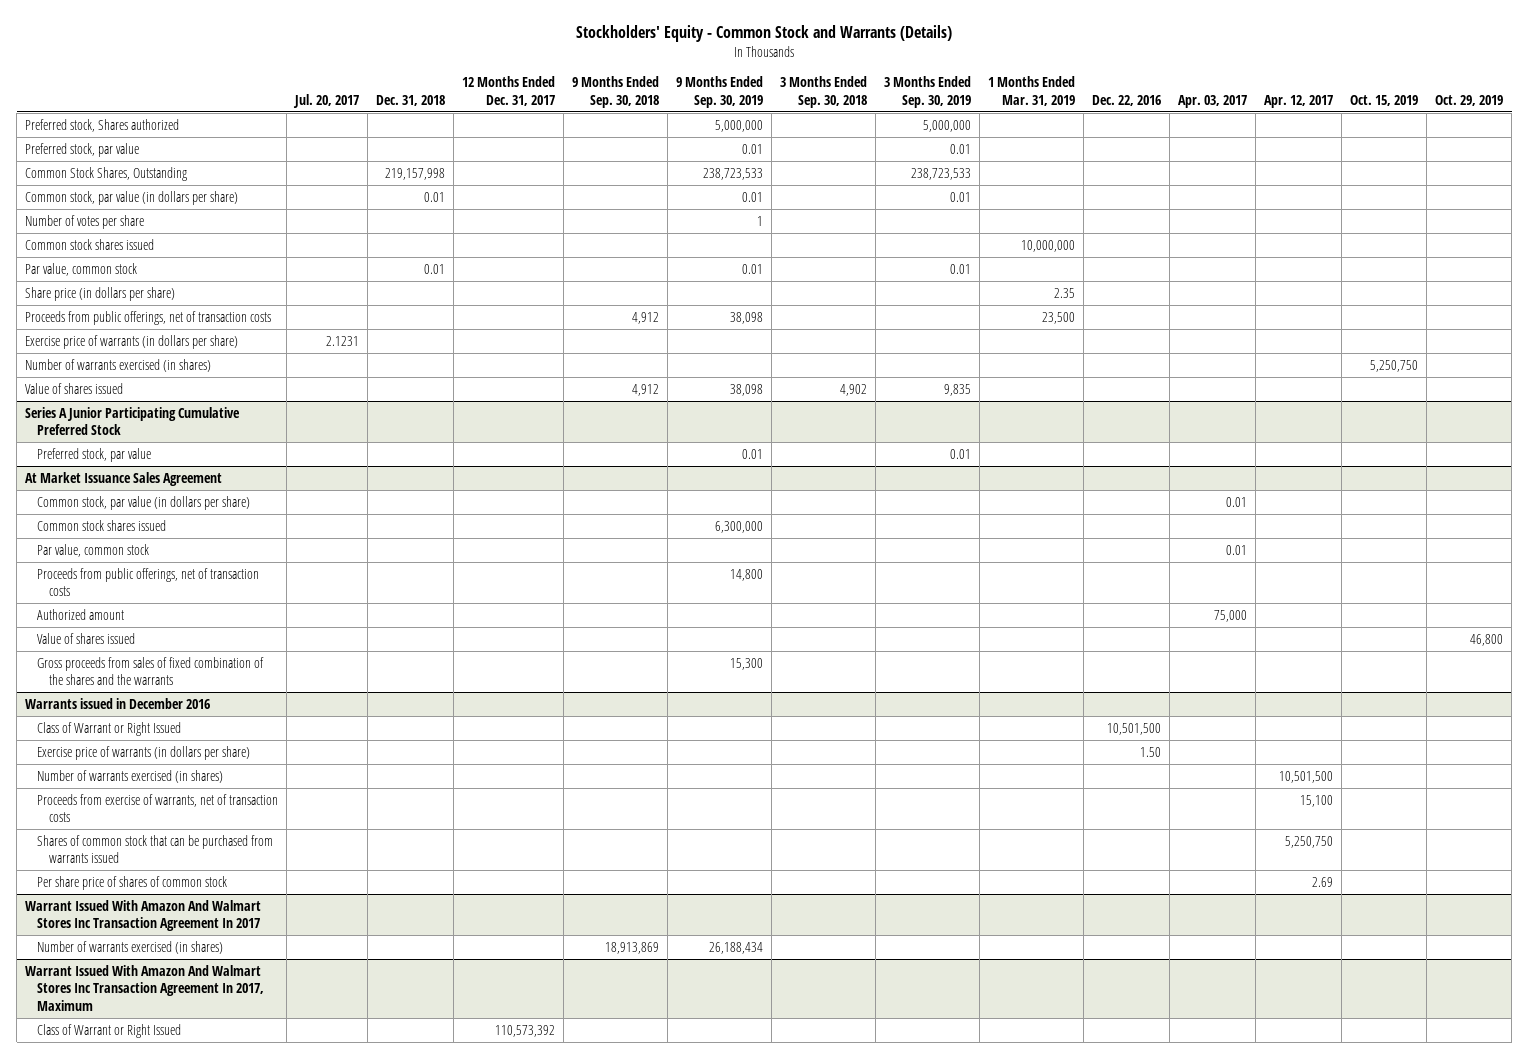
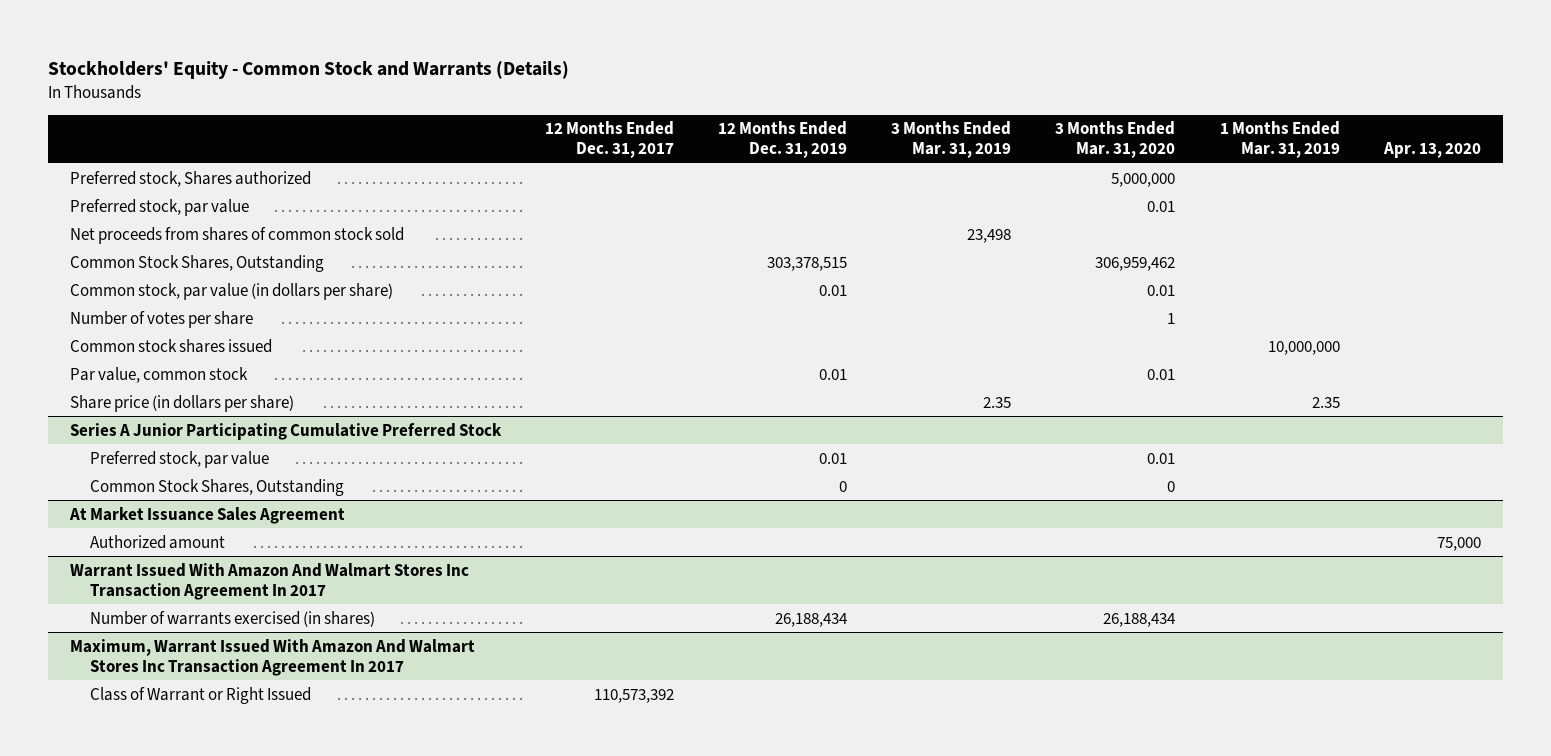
- | Jul. 20, 2017 | Dec. 31, 2018 | 12 Months Ended Dec. 31, 2017 | 9 Months Ended Sep. 30, 2018 | 9 Months Ended Sep. 30, 2019 | 3 Months Ended Sep. 30, 2018 | 3 Months Ended Sep. 30, 2019 | 1 Months Ended Mar. 31, 2019 | Dec. 22, 2016 | Apr. 03, 2017 | Apr. 12, 2017 | Oct. 15, 2019 | Oct. 29, 2019
+ | 12 Months Ended Dec. 31, 2017 | 12 Months Ended Dec. 31, 2019 | 3 Months Ended Mar. 31, 2019 | 3 Months Ended Mar. 31, 2020 | 1 Months Ended Mar. 31, 2019 | Apr. 13, 2020
+ Net proceeds from shares of common stock sold | | | 23,498 | | |
- Proceeds from public offerings, net of transaction costs | | | | 4,912 | 38,098 | | | 23,500 | | | | |
- Exercise price of warrants (in dollars per share) | 2.1231 | | | | | | | | | | | |
- Number of warrants exercised (in shares) | | | | | | | | | | | | 5,250,750 |
- Value of shares issued | | | | 4,912 | 38,098 | 4,902 | 9,835 | | | | | |
@ Series A Junior Participating Cumulative Preferred Stock
+ Common Stock Shares, Outstanding | | 0 | | 0 | |
@ At Market Issuance Sales Agreement
- Common stock, par value (in dollars per share) | | | | | | | | | | 0.01 | | |
- Common stock shares issued | | | | | 6,300,000 | | | | | | | |
- Par value, common stock | | | | | | | | | | 0.01 | | |
- Proceeds from public offerings, net of transaction costs | | | | | 14,800 | | | | | | | |
- Value of shares issued | | | | | | | | | | | | | 46,800
- Gross proceeds from sales of fixed combination of the shares and the warrants | | | | | 15,300 | | | | | | | |
- Warrants issued in December 2016
- Class of Warrant or Right Issued | | | | | | | | | 10,501,500 | | | |
- Exercise price of warrants (in dollars per share) | | | | | | | | | 1.50 | | | |
- Number of warrants exercised (in shares) | | | | | | | | | | | 10,501,500 | |
- Proceeds from exercise of warrants, net of transaction costs | | | | | | | | | | | 15,100 | |
- Shares of common stock that can be purchased from warrants issued | | | | | | | | | | | 5,250,750 | |
- Per share price of shares of common stock | | | | | | | | | | | 2.69 | |
- Warrant Issued With Amazon And Walmart Stores Inc Transaction Agreement In 2017, Maximum
+ Maximum, Warrant Issued With Amazon And Walmart Stores Inc Transaction Agreement In 2017

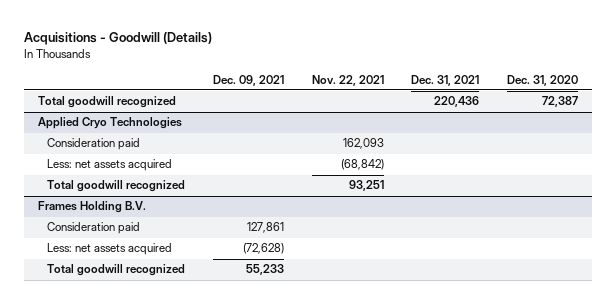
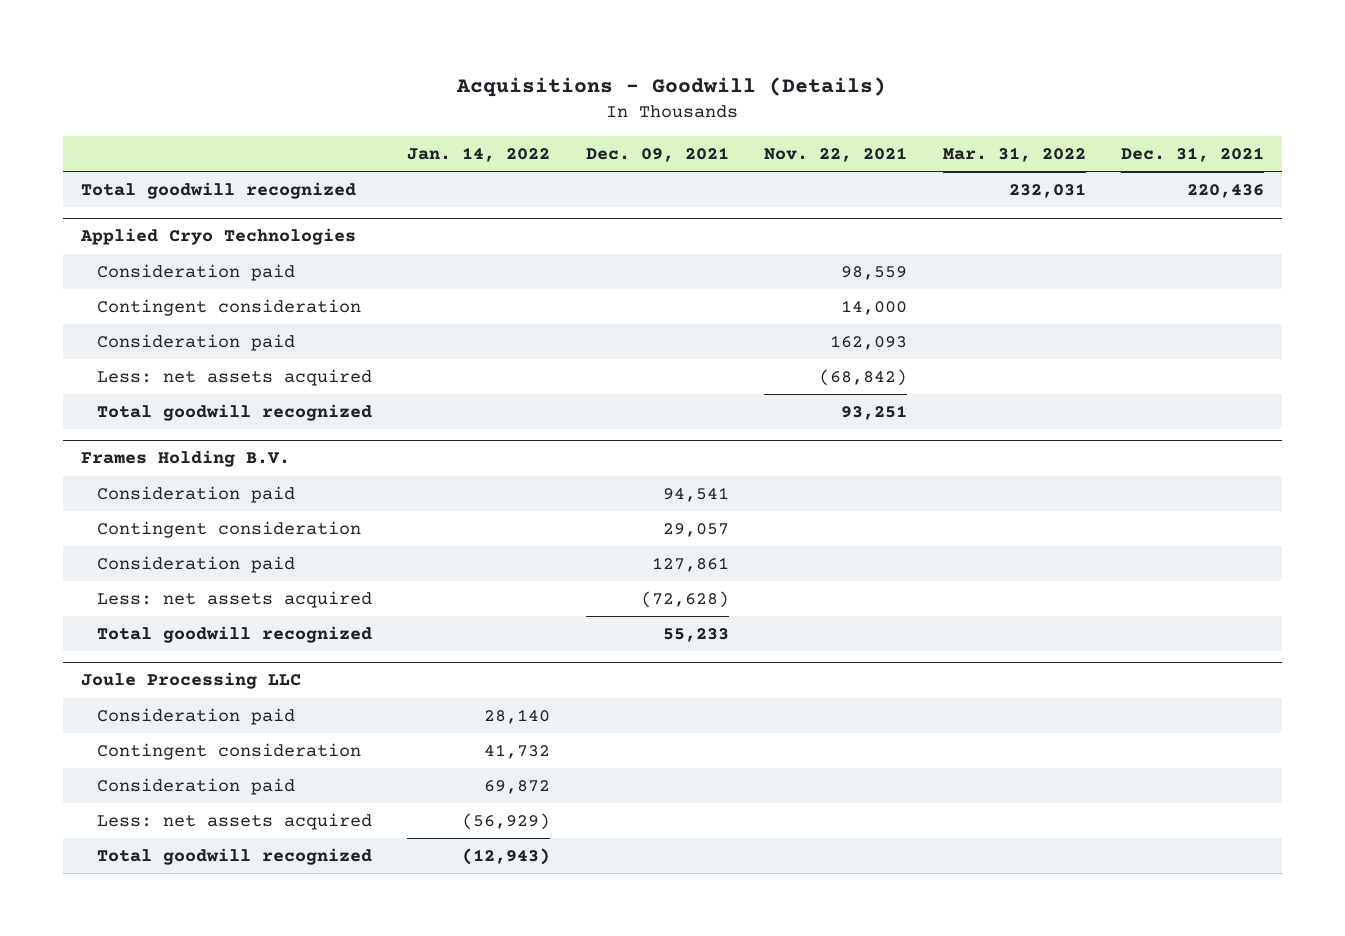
- | Dec. 09, 2021 | Nov. 22, 2021 | Dec. 31, 2021 | Dec. 31, 2020
+ | Jan. 14, 2022 | Dec. 09, 2021 | Nov. 22, 2021 | Mar. 31, 2022 | Dec. 31, 2021
@ Applied Cryo Technologies
+ Consideration paid | | | 98,559 | |
+ Contingent consideration | | | 14,000 | |
@ Frames Holding B.V.
+ Consideration paid | | 94,541 | | |
+ Contingent consideration | | 29,057 | | |
+ Joule Processing LLC
+ Consideration paid | 28,140 | | | |
+ Contingent consideration | 41,732 | | | |
+ Consideration paid | 69,872 | | | |
+ Less: net assets acquired | (56,929) | | | |
+ Total goodwill recognized | (12,943) | | | |

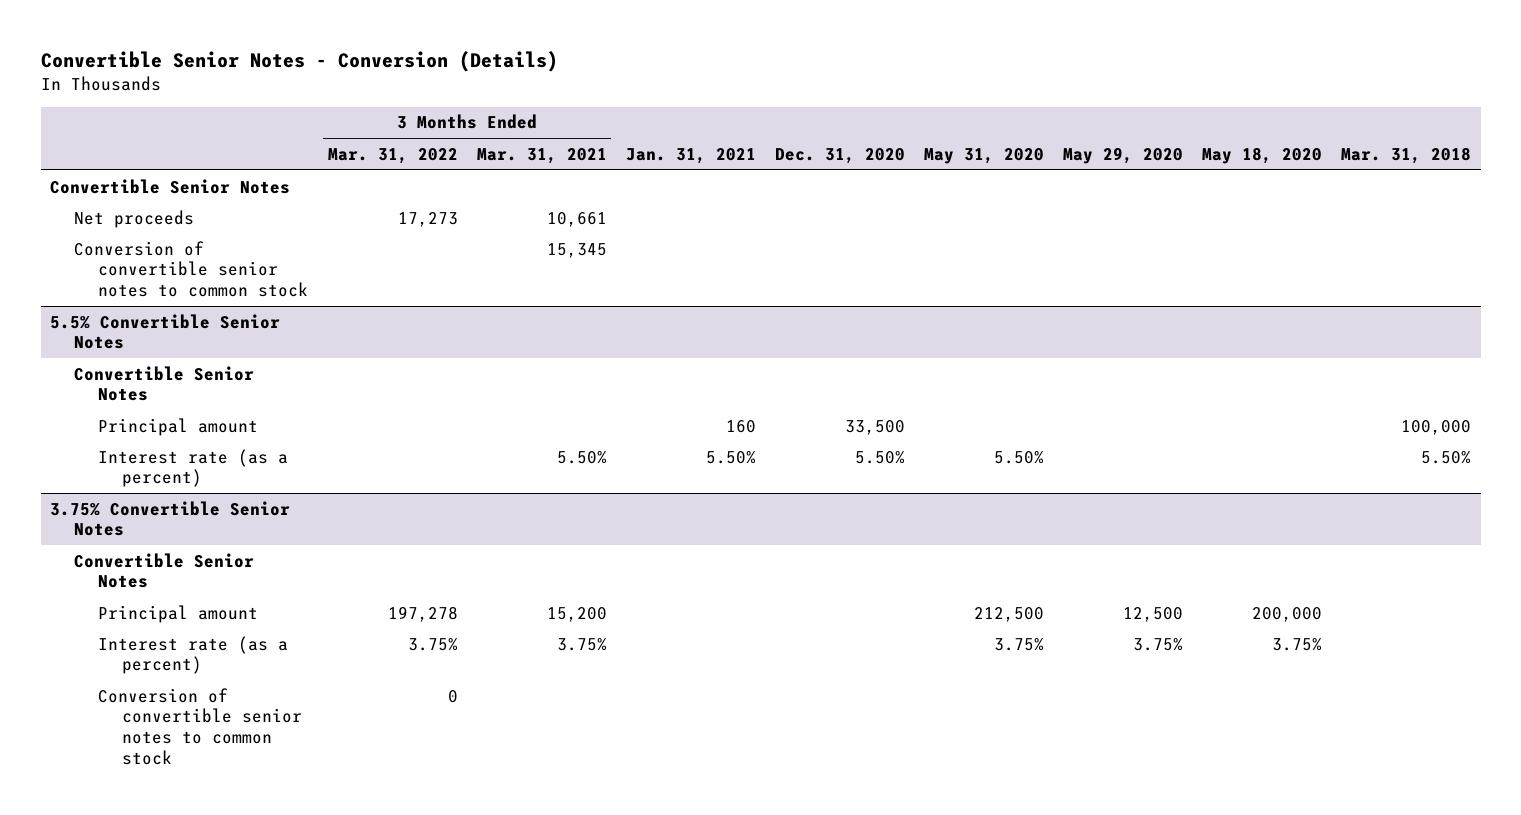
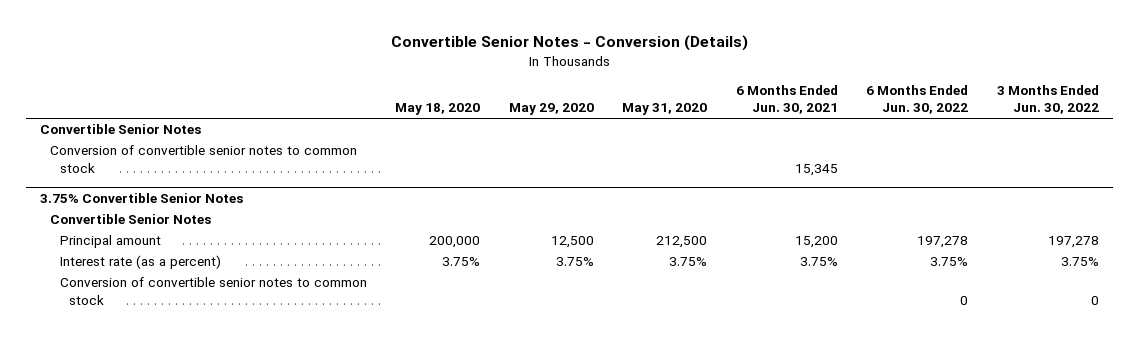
- | 3 Months Ended Mar. 31, 2022 | 3 Months Ended Mar. 31, 2021 | Jan. 31, 2021 | Dec. 31, 2020 | May 31, 2020 | May 29, 2020 | May 18, 2020 | Mar. 31, 2018
+ | May 18, 2020 | May 29, 2020 | May 31, 2020 | 6 Months Ended Jun. 30, 2021 | 6 Months Ended Jun. 30, 2022 | 3 Months Ended Jun. 30, 2022
- Net proceeds | 17,273 | 10,661 | | | | | |
- 5.5% Convertible Senior Notes
- Convertible Senior Notes
- Principal amount | | | 160 | 33,500 | | | | 100,000
- Interest rate (as a percent) | | 5.50% | 5.50% | 5.50% | 5.50% | | | 5.50%

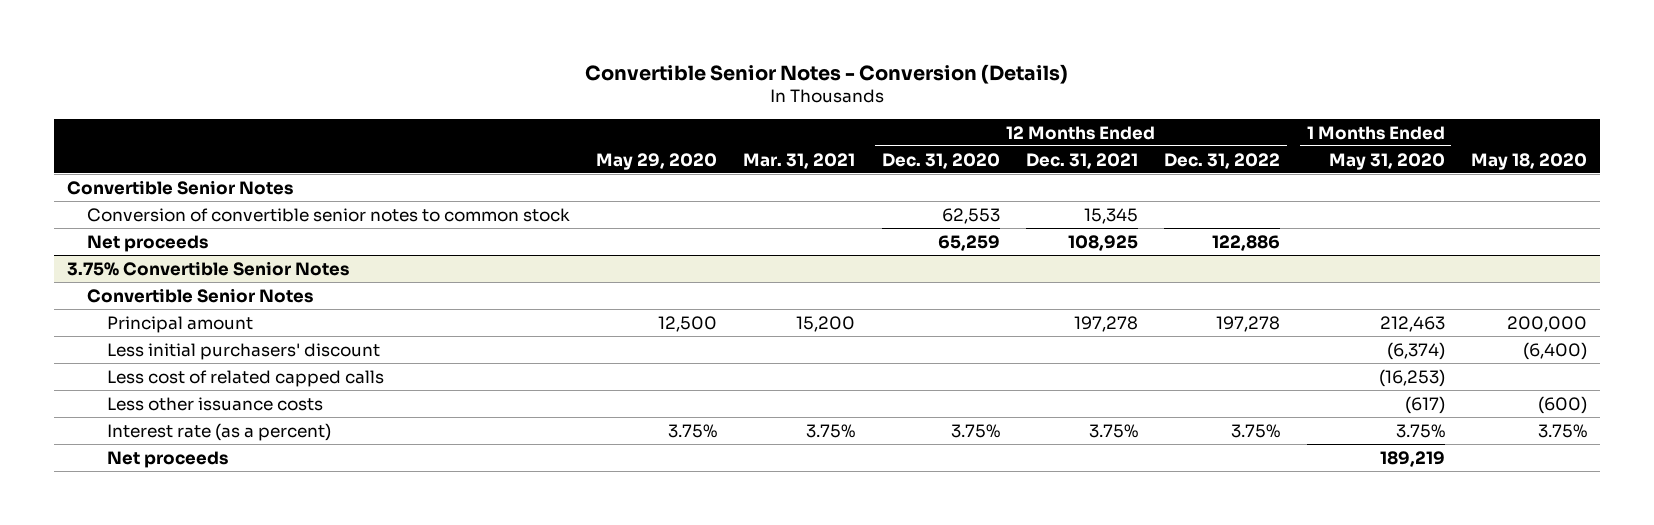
- | May 18, 2020 | May 29, 2020 | May 31, 2020 | 6 Months Ended Jun. 30, 2021 | 6 Months Ended Jun. 30, 2022 | 3 Months Ended Jun. 30, 2022
+ | May 29, 2020 | Mar. 31, 2021 | 12 Months Ended Dec. 31, 2020 | 12 Months Ended Dec. 31, 2021 | 12 Months Ended Dec. 31, 2022 | 1 Months Ended May 31, 2020 | May 18, 2020
+ Net proceeds | | | 65,259 | 108,925 | 122,886 | |
@ 3.75% Convertible Senior Notes
+ Less initial purchasers' discount | | | | | | (6,374) | (6,400)
+ Less cost of related capped calls | | | | | | (16,253) |
+ Less other issuance costs | | | | | | (617) | (600)
- Conversion of convertible senior notes to common stock | | | | | 0 | 0
+ Net proceeds | | | | | | 189,219 |

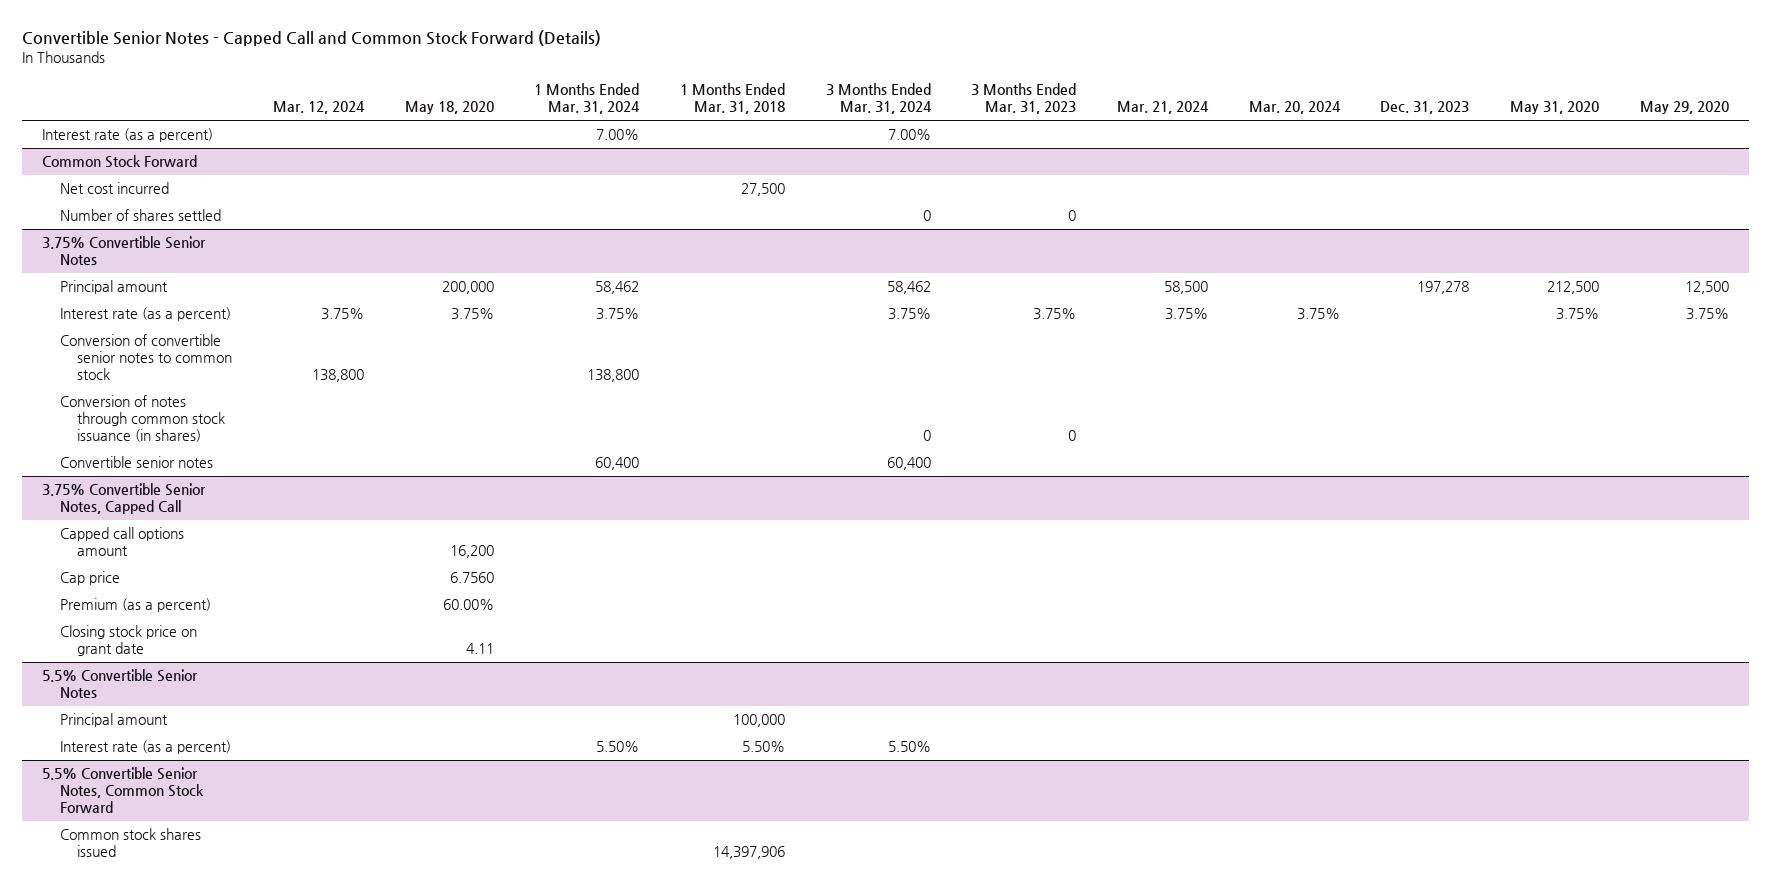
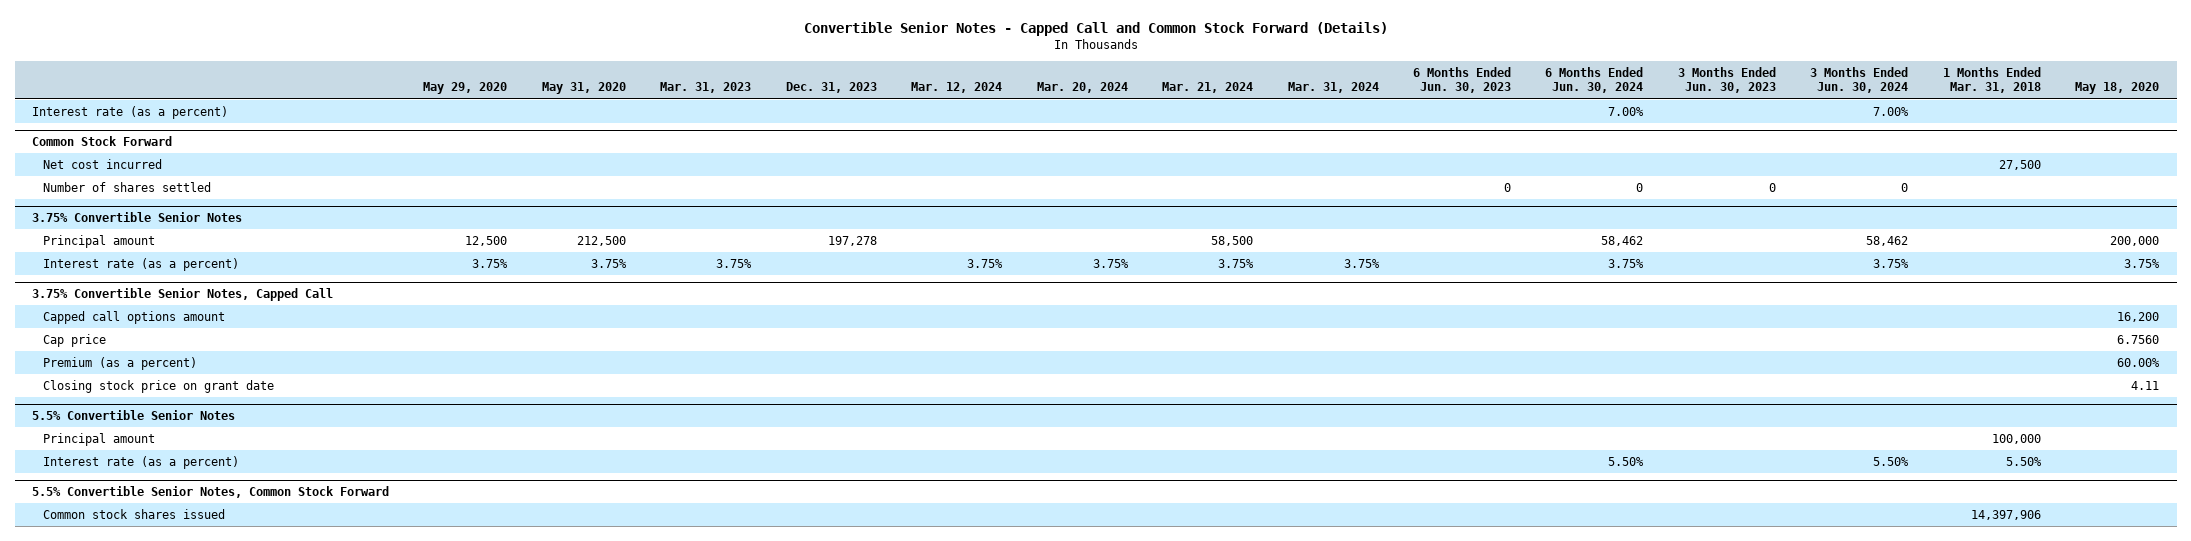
- | Mar. 12, 2024 | May 18, 2020 | 1 Months Ended Mar. 31, 2024 | 1 Months Ended Mar. 31, 2018 | 3 Months Ended Mar. 31, 2024 | 3 Months Ended Mar. 31, 2023 | Mar. 21, 2024 | Mar. 20, 2024 | Dec. 31, 2023 | May 31, 2020 | May 29, 2020
+ | May 29, 2020 | May 31, 2020 | Mar. 31, 2023 | Dec. 31, 2023 | Mar. 12, 2024 | Mar. 20, 2024 | Mar. 21, 2024 | Mar. 31, 2024 | 6 Months Ended Jun. 30, 2023 | 6 Months Ended Jun. 30, 2024 | 3 Months Ended Jun. 30, 2023 | 3 Months Ended Jun. 30, 2024 | 1 Months Ended Mar. 31, 2018 | May 18, 2020
@ 3.75% Convertible Senior Notes
- Conversion of convertible senior notes to common stock | 138,800 | | 138,800 | | | | | | | |
- Conversion of notes through common stock issuance (in shares) | | | | | 0 | 0 | | | | |
- Convertible senior notes | | | 60,400 | | 60,400 | | | | | |

